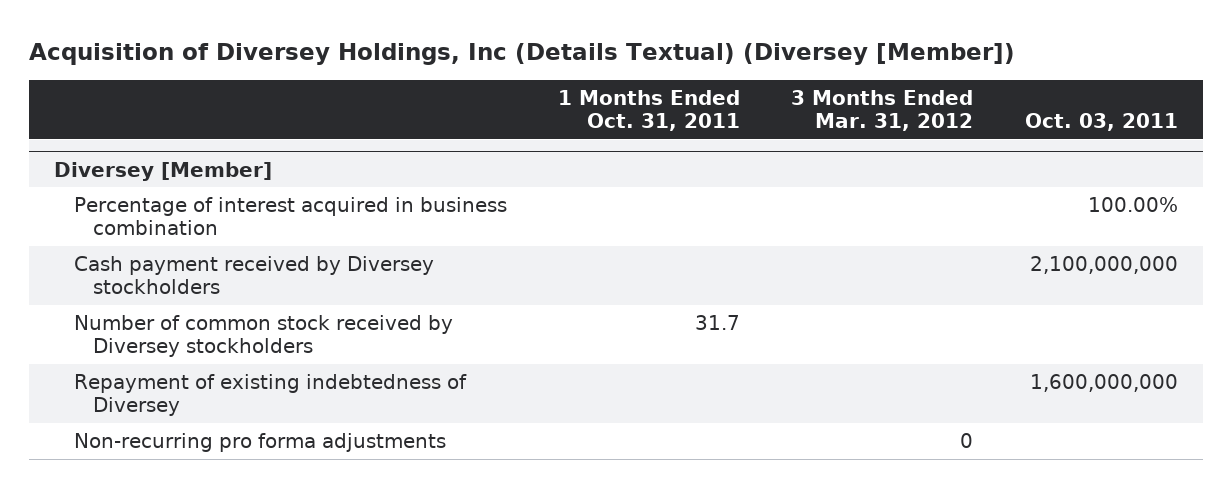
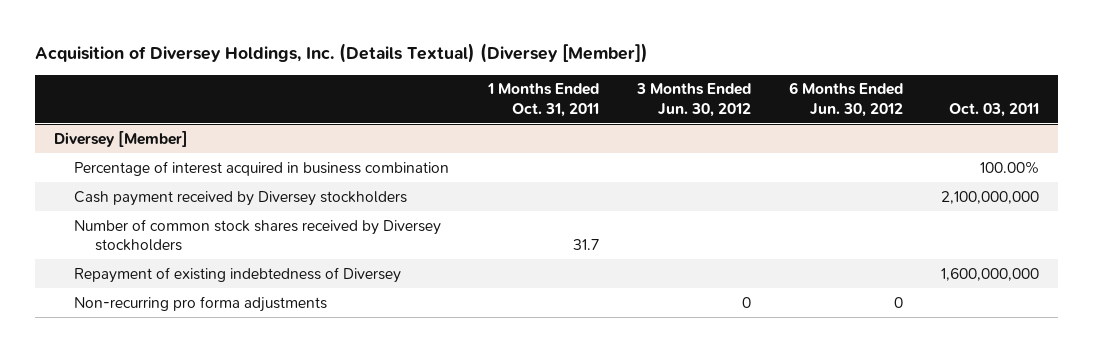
- Acquisition of Diversey Holdings, Inc (Details Textual) (Diversey [Member])
+ Acquisition of Diversey Holdings, Inc. (Details Textual) (Diversey [Member])
- | 1 Months Ended Oct. 31, 2011 | 3 Months Ended Mar. 31, 2012 | Oct. 03, 2011
+ | 1 Months Ended Oct. 31, 2011 | 3 Months Ended Jun. 30, 2012 | 6 Months Ended Jun. 30, 2012 | Oct. 03, 2011
@ Diversey [Member]
- Number of common stock received by Diversey stockholders | 31.7 | |
+ Number of common stock shares received by Diversey stockholders | 31.7 | | |

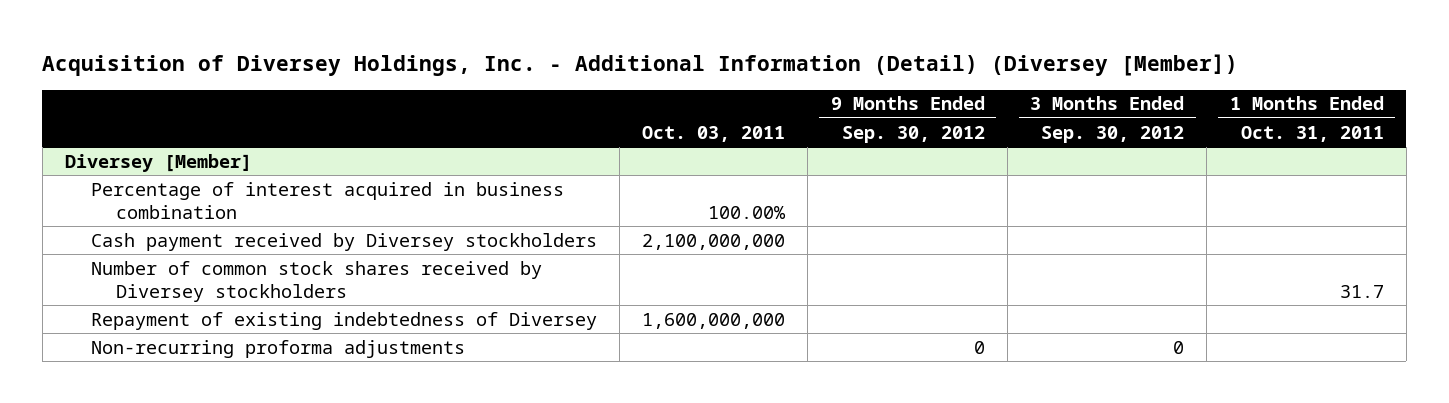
- Acquisition of Diversey Holdings, Inc. (Details Textual) (Diversey [Member])
+ Acquisition of Diversey Holdings, Inc. - Additional Information (Detail) (Diversey [Member])
- | 1 Months Ended Oct. 31, 2011 | 3 Months Ended Jun. 30, 2012 | 6 Months Ended Jun. 30, 2012 | Oct. 03, 2011
+ | Oct. 03, 2011 | 9 Months Ended Sep. 30, 2012 | 3 Months Ended Sep. 30, 2012 | 1 Months Ended Oct. 31, 2011
@ Diversey [Member]
- Non-recurring pro forma adjustments | | 0 | 0 |
+ Non-recurring proforma adjustments | | 0 | 0 |

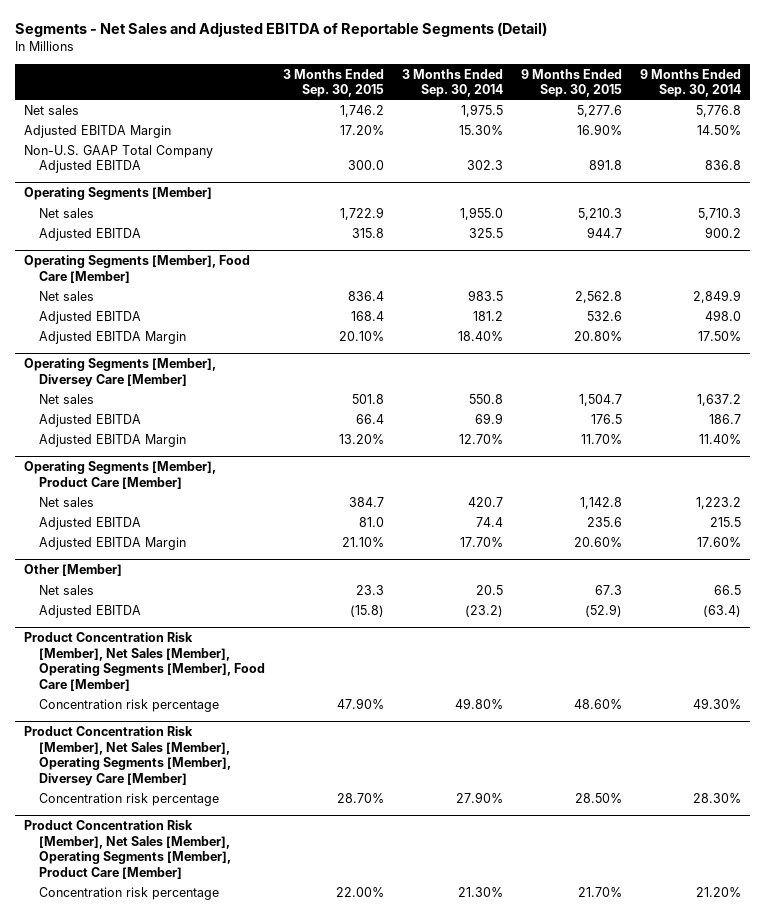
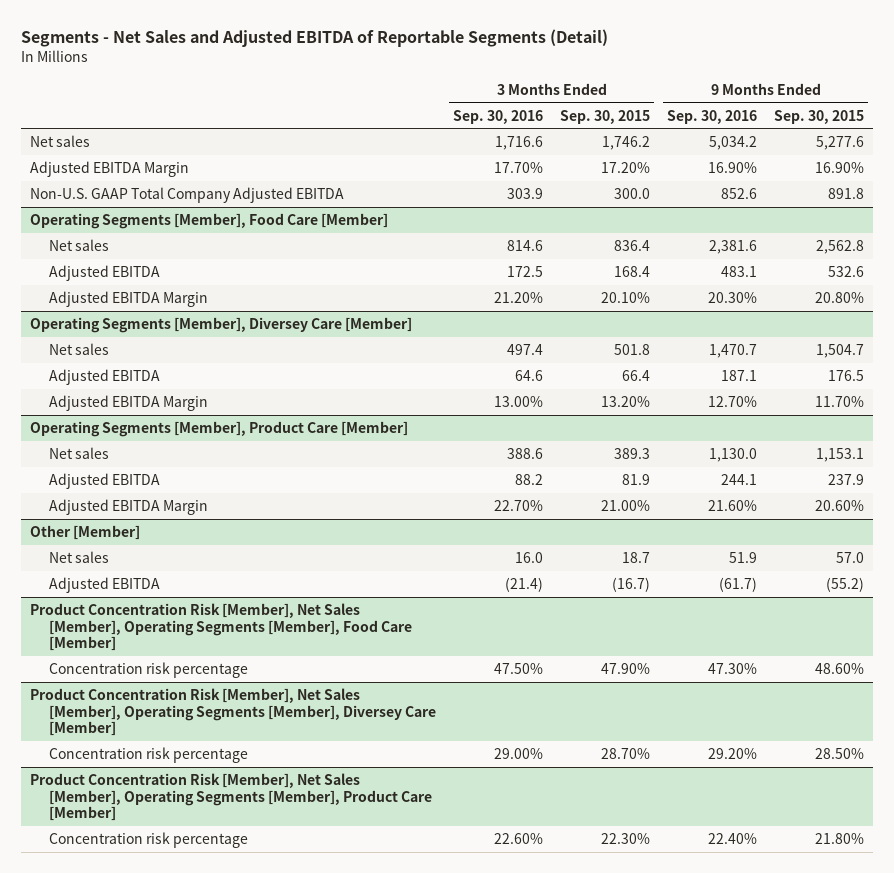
- | 3 Months Ended Sep. 30, 2015 | 3 Months Ended Sep. 30, 2014 | 9 Months Ended Sep. 30, 2015 | 9 Months Ended Sep. 30, 2014
+ | 3 Months Ended Sep. 30, 2016 | 3 Months Ended Sep. 30, 2015 | 9 Months Ended Sep. 30, 2016 | 9 Months Ended Sep. 30, 2015
- Operating Segments [Member]
- Net sales | 1,722.9 | 1,955.0 | 5,210.3 | 5,710.3
- Adjusted EBITDA | 315.8 | 325.5 | 944.7 | 900.2
@ Operating Segments [Member], Product Care [Member]
- Net sales | 384.7 | 420.7 | 1,142.8 | 1,223.2
- Adjusted EBITDA | 81.0 | 74.4 | 235.6 | 215.5
- Adjusted EBITDA Margin | 21.10% | 17.70% | 20.60% | 17.60%
+ Net sales | 388.6 | 389.3 | 1,130.0 | 1,153.1
+ Adjusted EBITDA | 88.2 | 81.9 | 244.1 | 237.9
+ Adjusted EBITDA Margin | 22.70% | 21.00% | 21.60% | 20.60%
@ Other [Member]
- Net sales | 23.3 | 20.5 | 67.3 | 66.5
- Adjusted EBITDA | (15.8) | (23.2) | (52.9) | (63.4)
+ Net sales | 16.0 | 18.7 | 51.9 | 57.0
+ Adjusted EBITDA | (21.4) | (16.7) | (61.7) | (55.2)
@ Product Concentration Risk [Member], Net Sales [Member], Operating Segments [Member], Product Care [Member]
- Concentration risk percentage | 22.00% | 21.30% | 21.70% | 21.20%
+ Concentration risk percentage | 22.60% | 22.30% | 22.40% | 21.80%

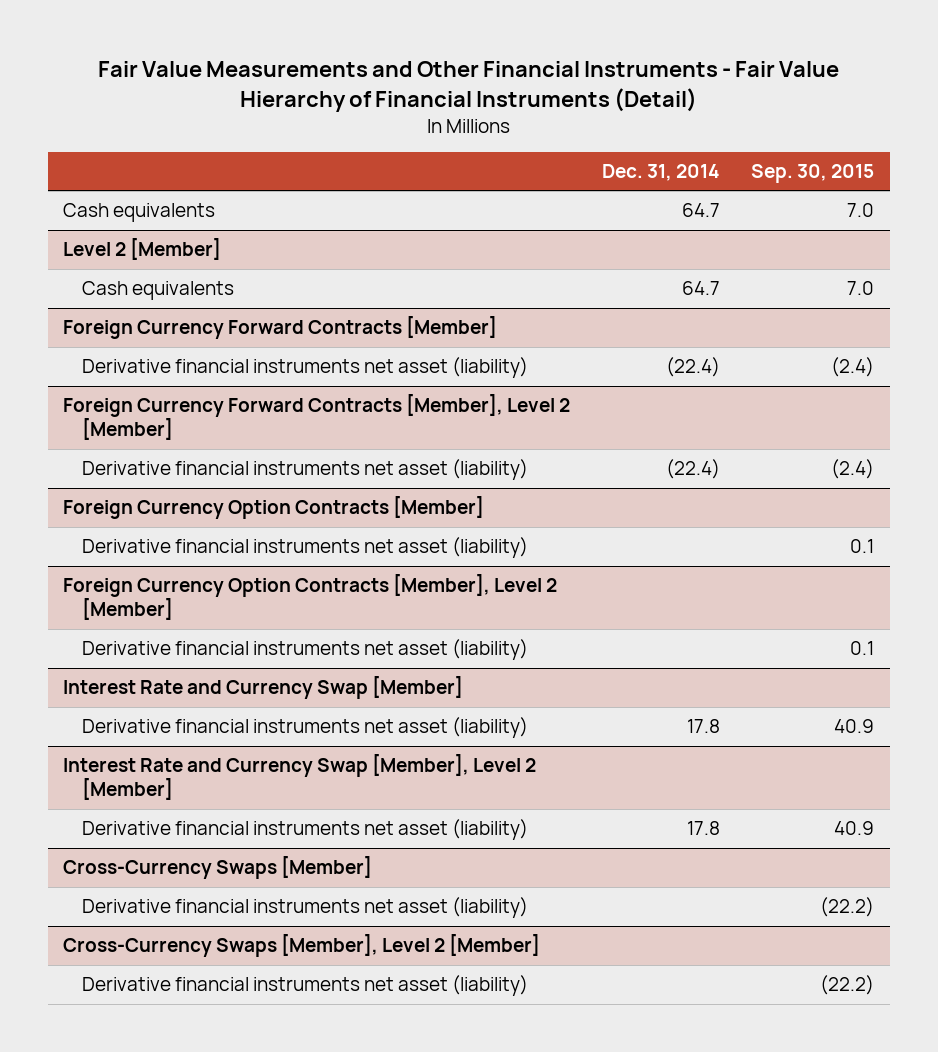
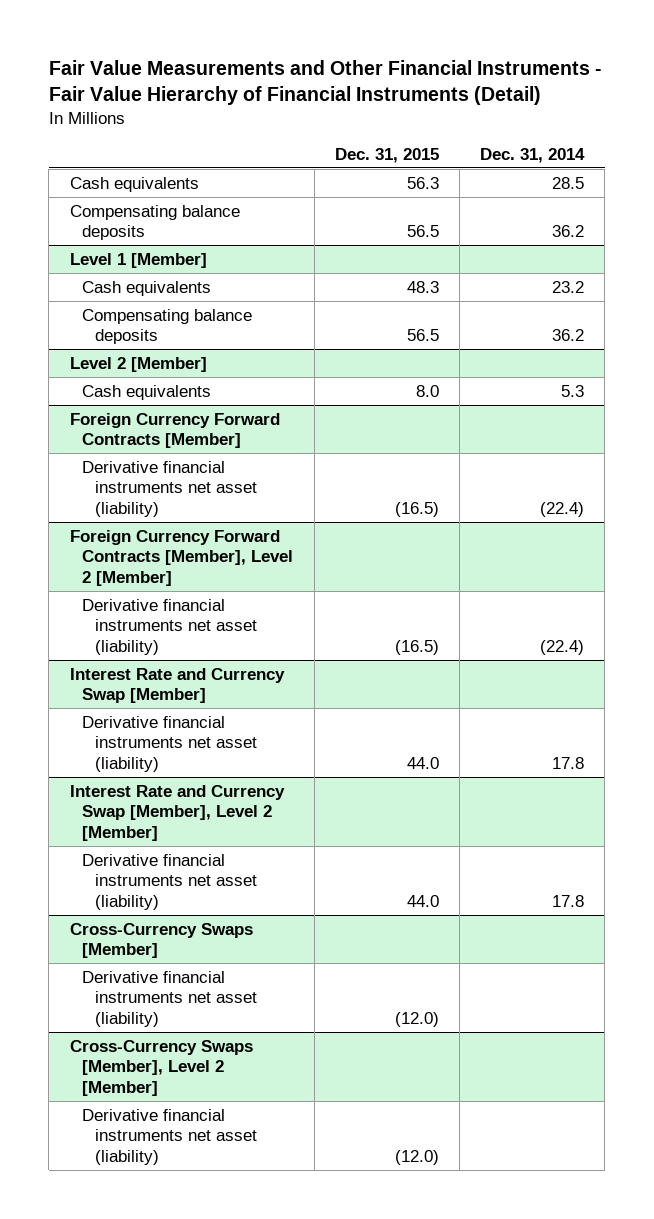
- | Dec. 31, 2014 | Sep. 30, 2015
+ | Dec. 31, 2015 | Dec. 31, 2014
- Cash equivalents | 64.7 | 7.0
+ Cash equivalents | 56.3 | 28.5
+ Compensating balance deposits | 56.5 | 36.2
+ Level 1 [Member]
+ Cash equivalents | 48.3 | 23.2
+ Compensating balance deposits | 56.5 | 36.2
@ Level 2 [Member]
- Cash equivalents | 64.7 | 7.0
+ Cash equivalents | 8.0 | 5.3
- Foreign Currency Option Contracts [Member]
- Derivative financial instruments net asset (liability) | | 0.1
- Foreign Currency Option Contracts [Member], Level 2 [Member]
- Derivative financial instruments net asset (liability) | | 0.1

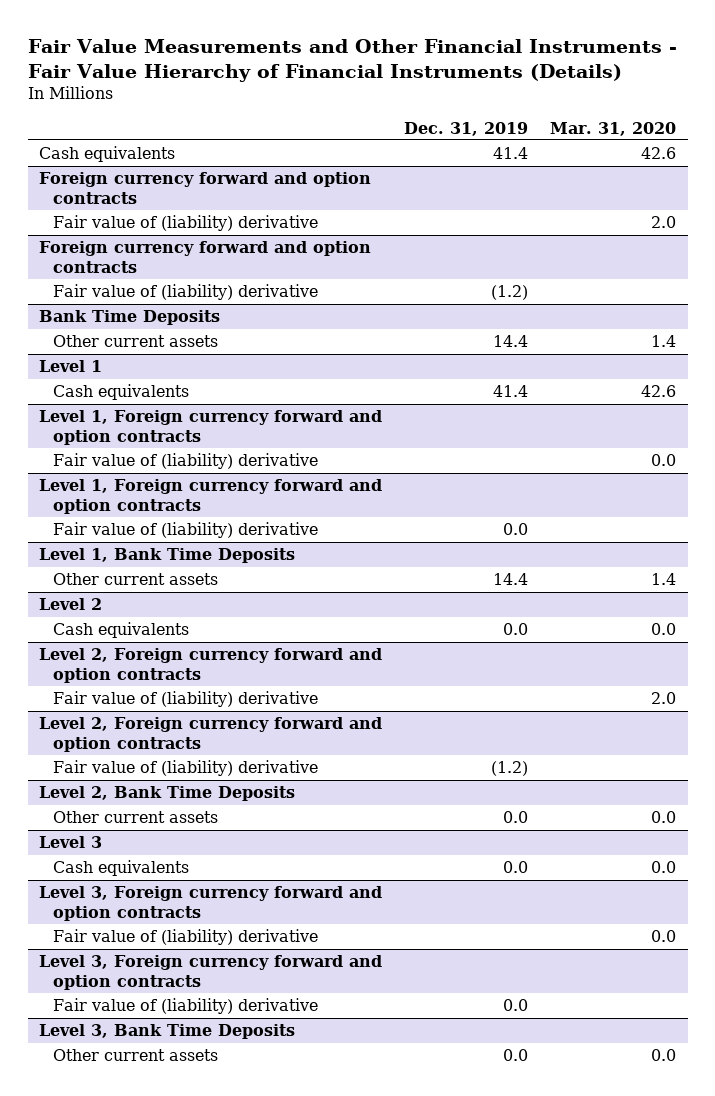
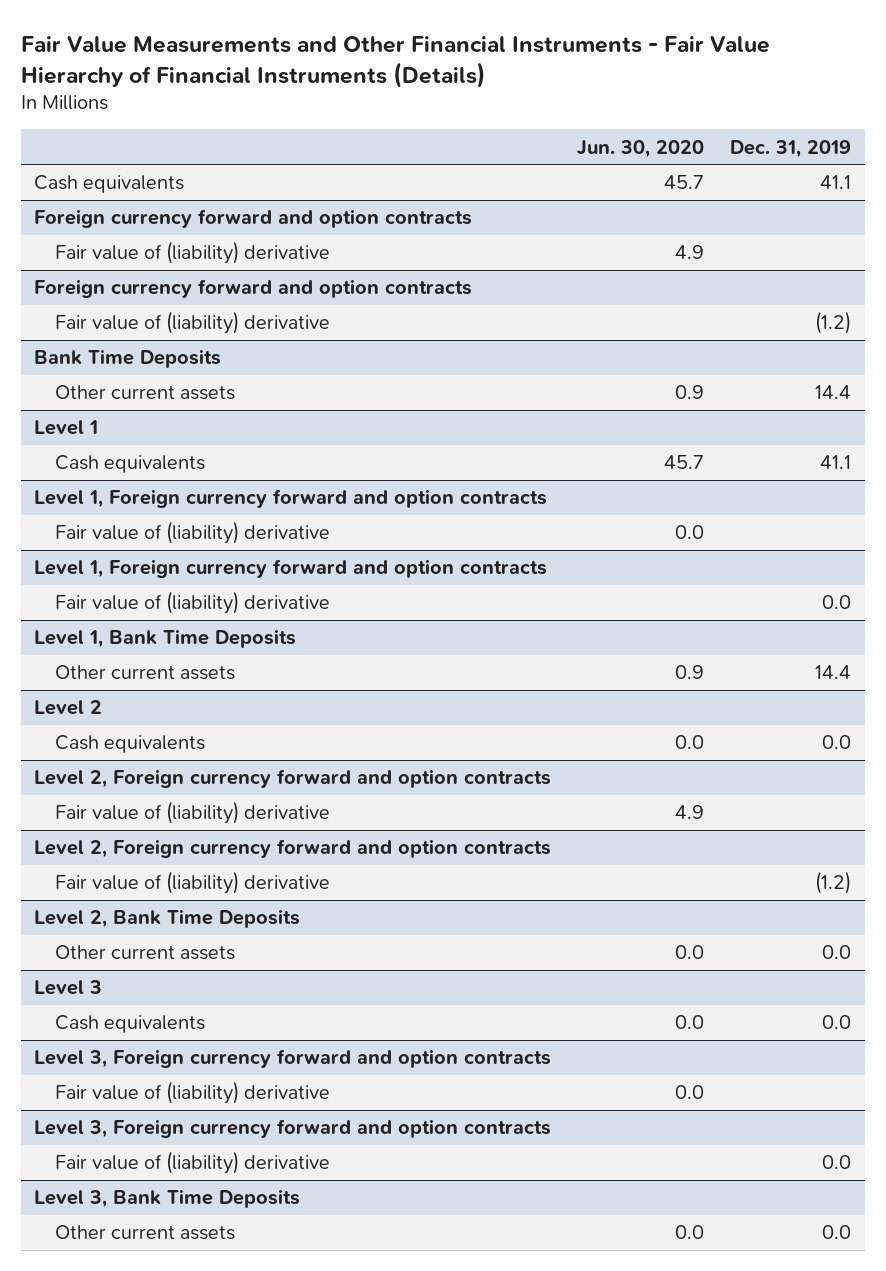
- | Dec. 31, 2019 | Mar. 31, 2020
+ | Jun. 30, 2020 | Dec. 31, 2019
- Cash equivalents | 41.4 | 42.6
+ Cash equivalents | 45.7 | 41.1
@ Level 1
- Cash equivalents | 41.4 | 42.6
+ Cash equivalents | 45.7 | 41.1

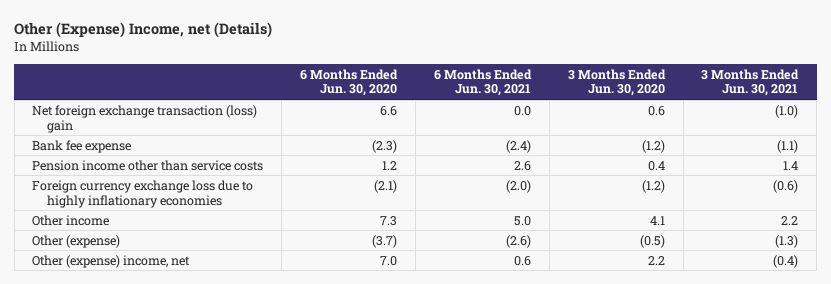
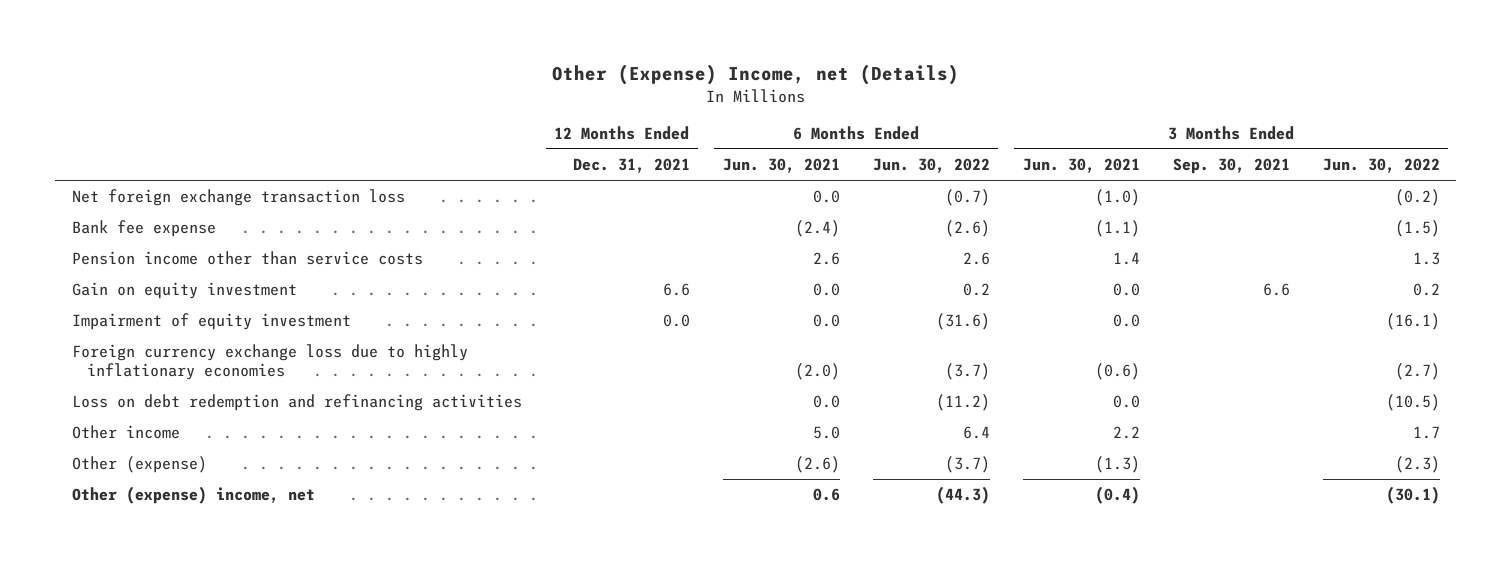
- | 6 Months Ended Jun. 30, 2020 | 6 Months Ended Jun. 30, 2021 | 3 Months Ended Jun. 30, 2020 | 3 Months Ended Jun. 30, 2021
+ | 12 Months Ended Dec. 31, 2021 | 6 Months Ended Jun. 30, 2021 | 6 Months Ended Jun. 30, 2022 | 3 Months Ended Jun. 30, 2021 | 3 Months Ended Sep. 30, 2021 | 3 Months Ended Jun. 30, 2022
- Net foreign exchange transaction (loss) gain | 6.6 | 0.0 | 0.6 | (1.0)
+ Net foreign exchange transaction loss | | 0.0 | (0.7) | (1.0) | | (0.2)
+ Gain on equity investment | 6.6 | 0.0 | 0.2 | 0.0 | 6.6 | 0.2
+ Impairment of equity investment | 0.0 | 0.0 | (31.6) | 0.0 | | (16.1)
+ Loss on debt redemption and refinancing activities | | 0.0 | (11.2) | 0.0 | | (10.5)

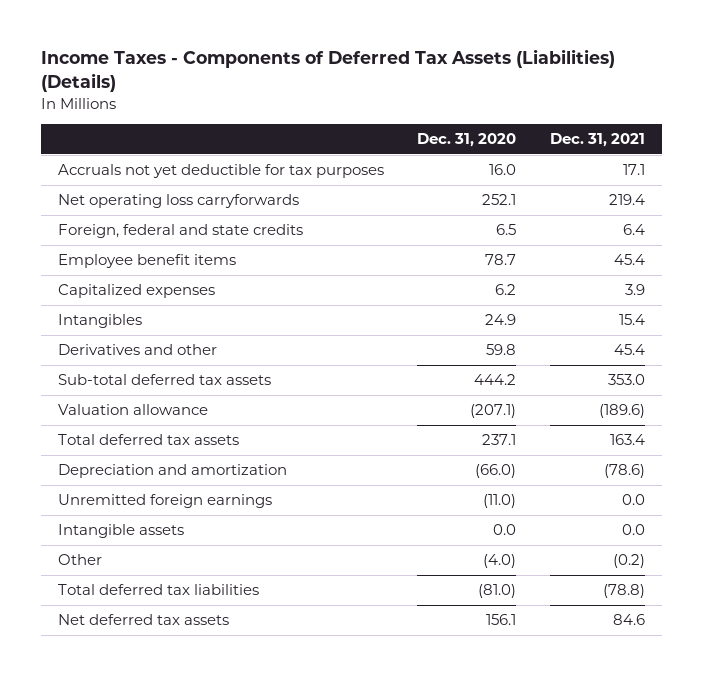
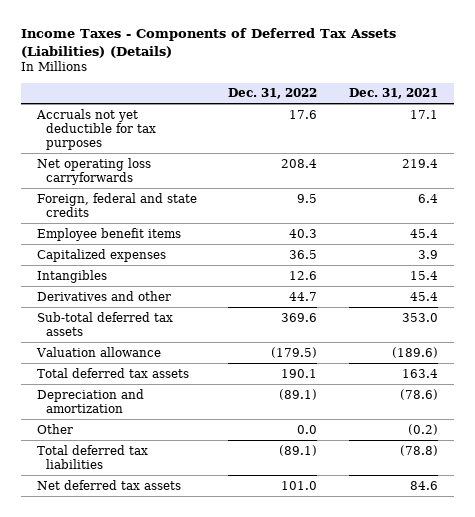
- | Dec. 31, 2020 | Dec. 31, 2021
+ | Dec. 31, 2022 | Dec. 31, 2021
- Unremitted foreign earnings | (11.0) | 0.0
- Intangible assets | 0.0 | 0.0

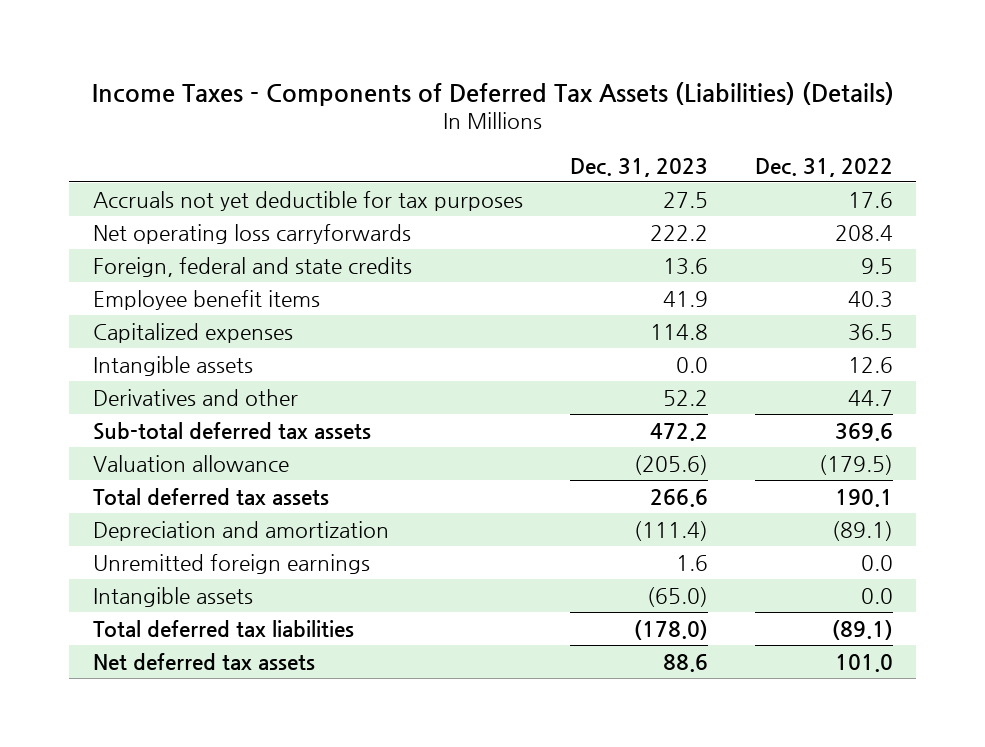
- | Dec. 31, 2022 | Dec. 31, 2021
+ | Dec. 31, 2023 | Dec. 31, 2022
- Intangibles | 12.6 | 15.4
+ Intangible assets | 0.0 | 12.6
- Other | 0.0 | (0.2)
+ Unremitted foreign earnings | 1.6 | 0.0
+ Intangible assets | (65.0) | 0.0

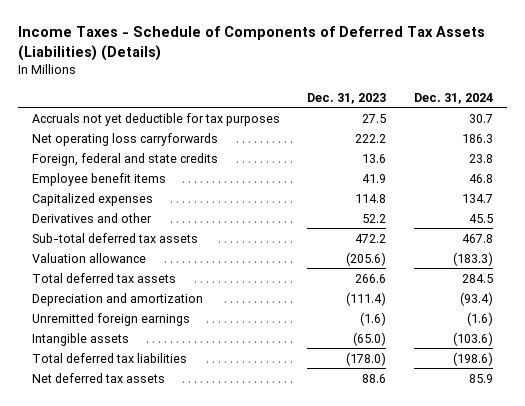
- Income Taxes - Components of Deferred Tax Assets (Liabilities) (Details)
+ Income Taxes - Schedule of Components of Deferred Tax Assets (Liabilities) (Details)
- | Dec. 31, 2023 | Dec. 31, 2022
+ | Dec. 31, 2023 | Dec. 31, 2024
- Intangible assets | 0.0 | 12.6
- Unremitted foreign earnings | 1.6 | 0.0
+ Unremitted foreign earnings | (1.6) | (1.6)

